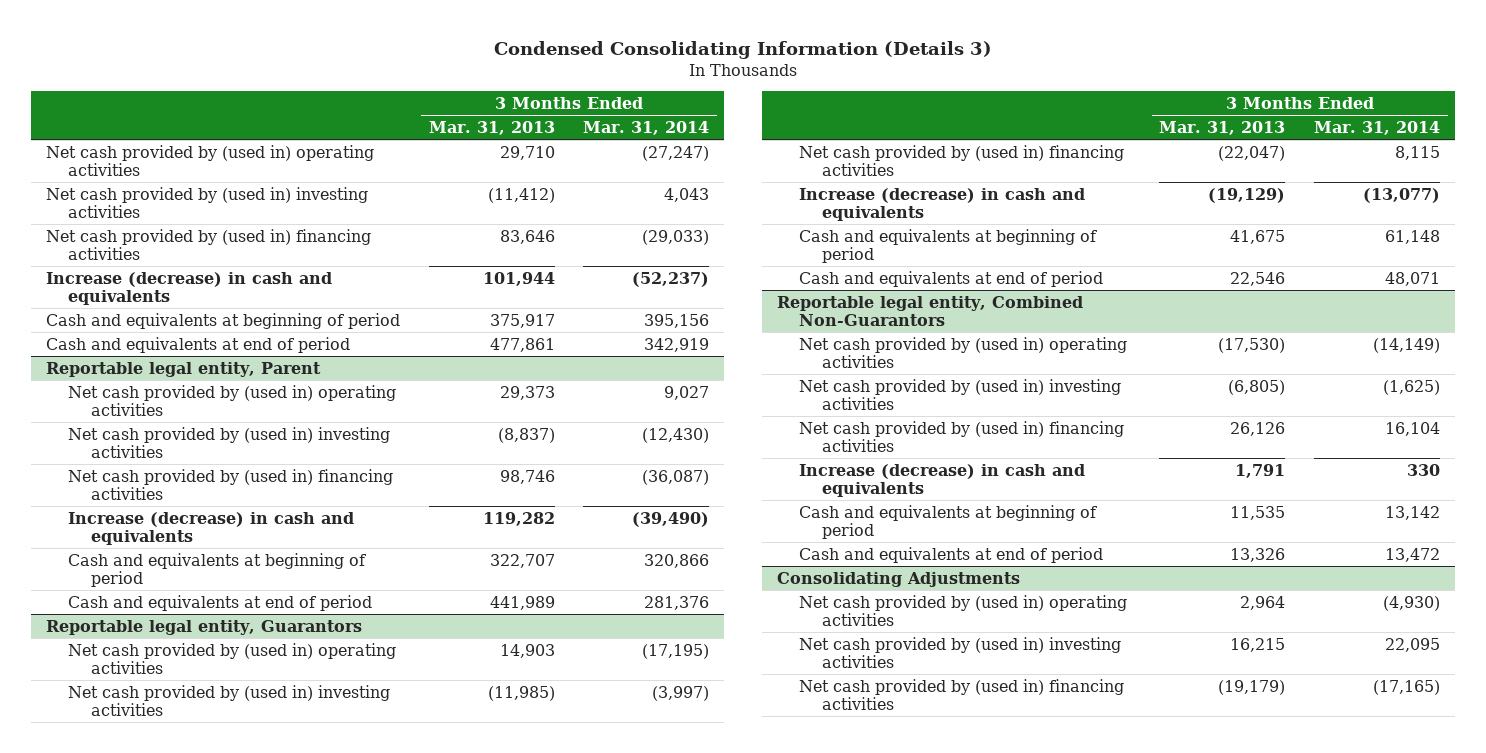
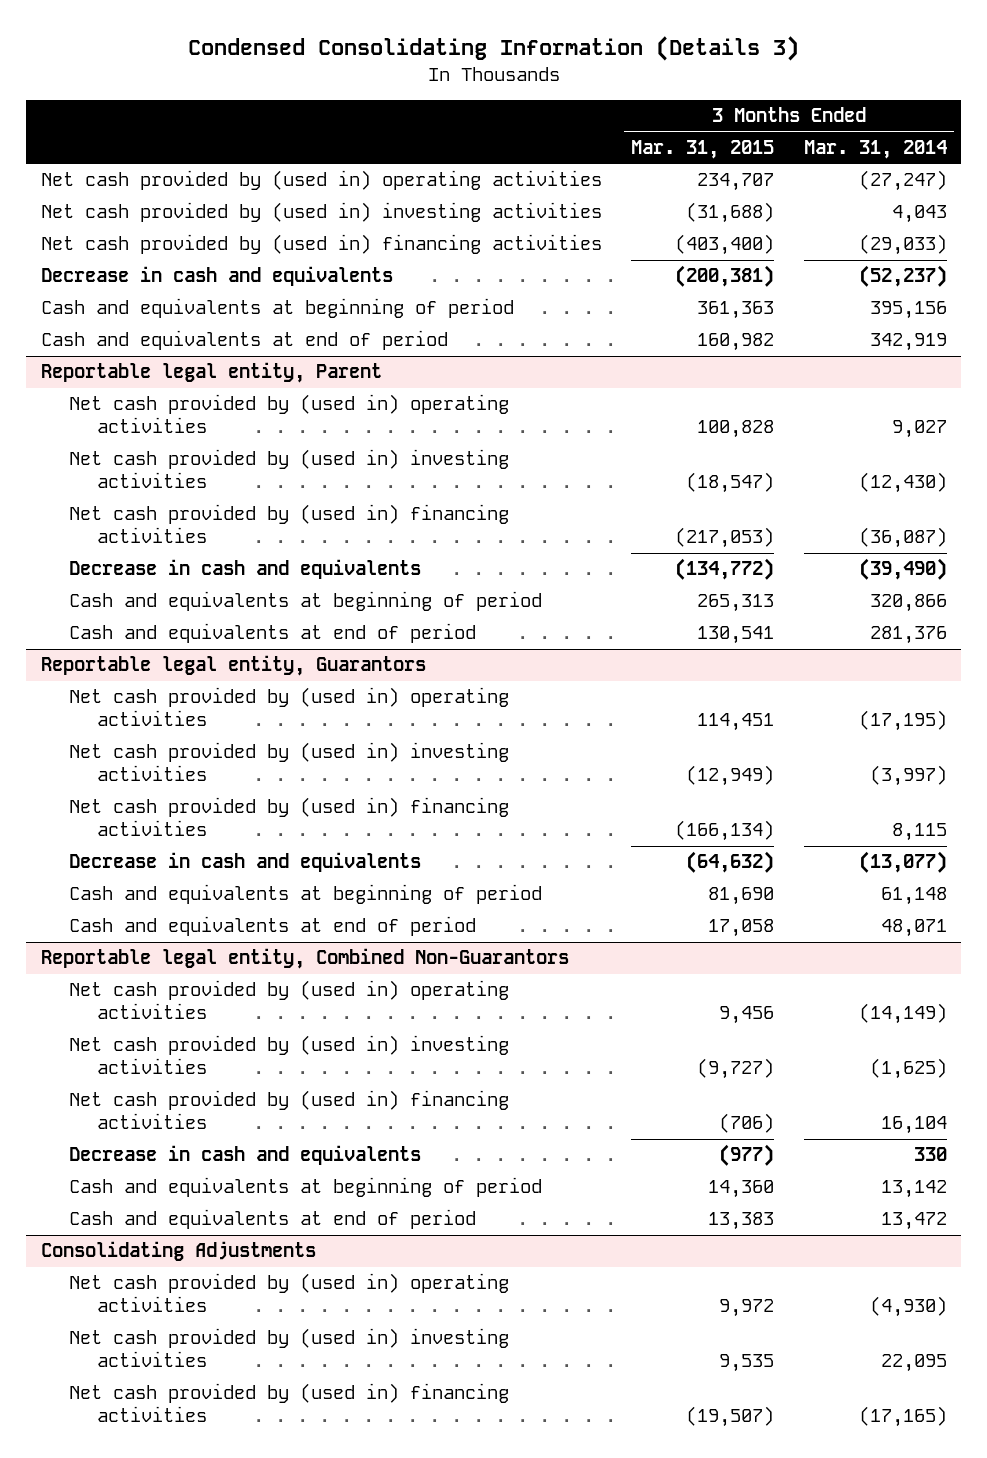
- | 3 Months Ended Mar. 31, 2013 | 3 Months Ended Mar. 31, 2014
+ | 3 Months Ended Mar. 31, 2015 | 3 Months Ended Mar. 31, 2014
- Increase (decrease) in cash and equivalents | 101,944 | (52,237)
+ Decrease in cash and equivalents | (200,381) | (52,237)
@ Reportable legal entity, Parent
- Increase (decrease) in cash and equivalents | 119,282 | (39,490)
+ Decrease in cash and equivalents | (134,772) | (39,490)
@ Reportable legal entity, Guarantors
- Increase (decrease) in cash and equivalents | (19,129) | (13,077)
+ Decrease in cash and equivalents | (64,632) | (13,077)
@ Reportable legal entity, Combined Non-Guarantors
- Increase (decrease) in cash and equivalents | 1,791 | 330
+ Decrease in cash and equivalents | (977) | 330

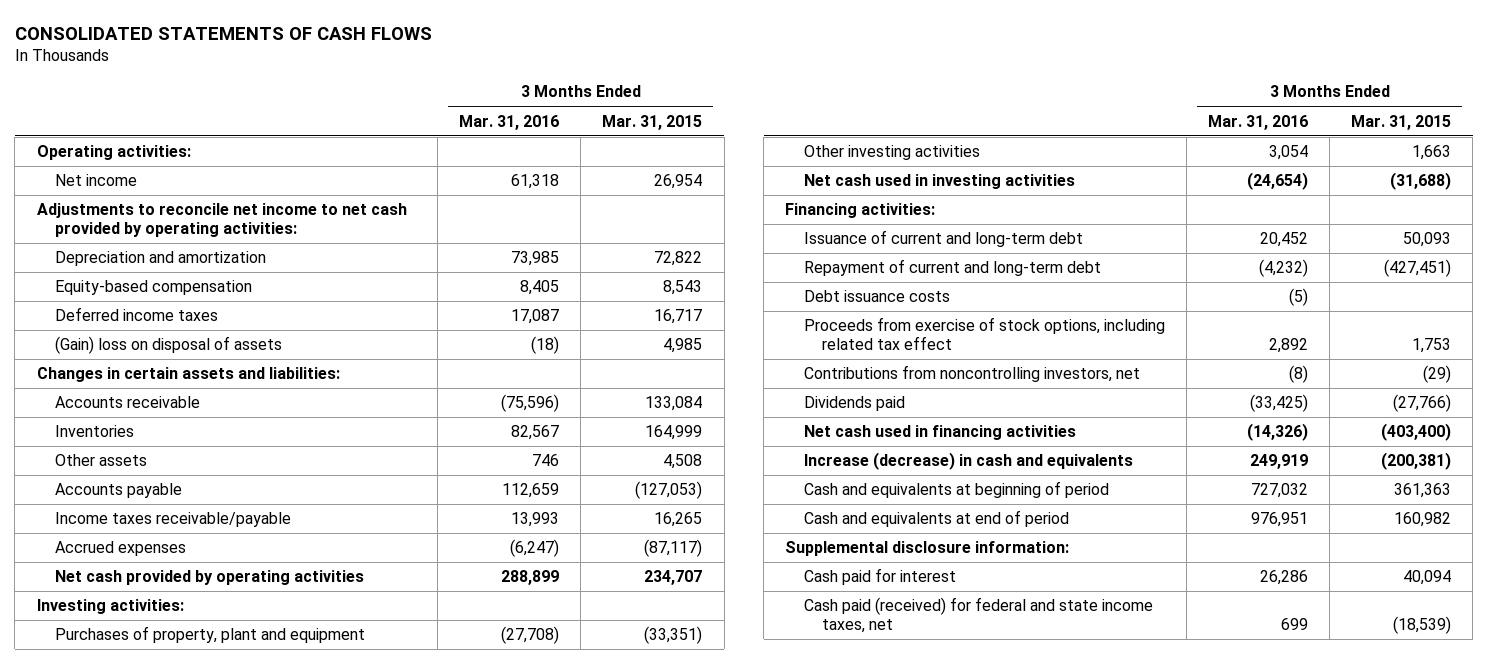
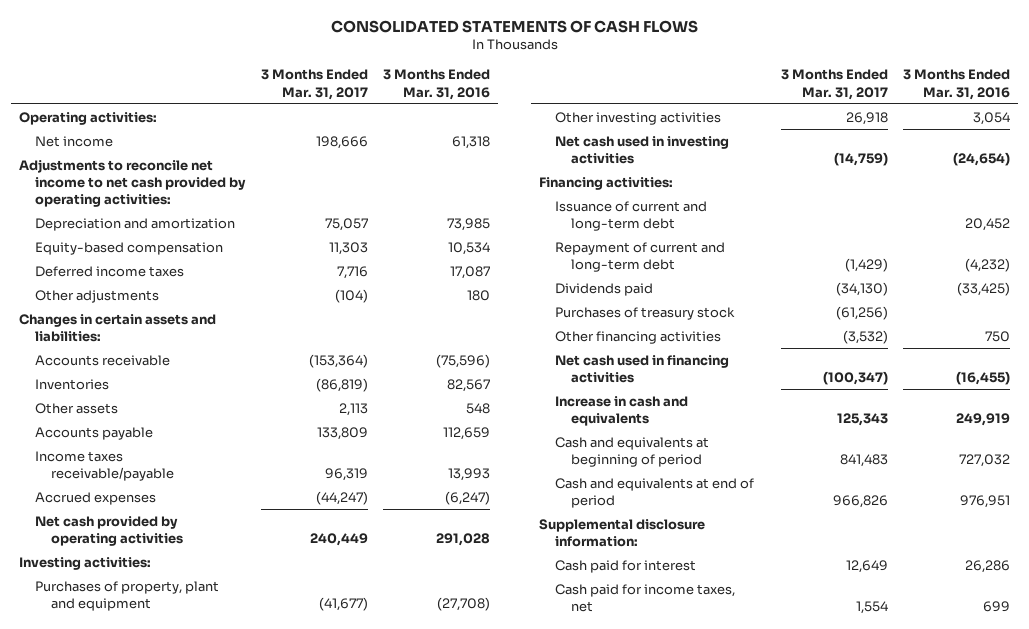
- | 3 Months Ended Mar. 31, 2016 | 3 Months Ended Mar. 31, 2015
+ | 3 Months Ended Mar. 31, 2017 | 3 Months Ended Mar. 31, 2016
- Equity-based compensation | 8,405 | 8,543
+ Equity-based compensation | 11,303 | 10,534
- (Gain) loss on disposal of assets | (18) | 4,985
+ Other adjustments | (104) | 180
- Other assets | 746 | 4,508
+ Other assets | 2,113 | 548
- Net cash provided by operating activities | 288,899 | 234,707
+ Net cash provided by operating activities | 240,449 | 291,028
- Debt issuance costs | (5) |
- Proceeds from exercise of stock options, including related tax effect | 2,892 | 1,753
- Contributions from noncontrolling investors, net | (8) | (29)
- Net cash used in financing activities | (14,326) | (403,400)
- Increase (decrease) in cash and equivalents | 249,919 | (200,381)
+ Purchases of treasury stock | (61,256) |
+ Other financing activities | (3,532) | 750
+ Net cash used in financing activities | (100,347) | (16,455)
+ Increase in cash and equivalents | 125,343 | 249,919
- Cash paid (received) for federal and state income taxes, net | 699 | (18,539)
+ Cash paid for income taxes, net | 1,554 | 699

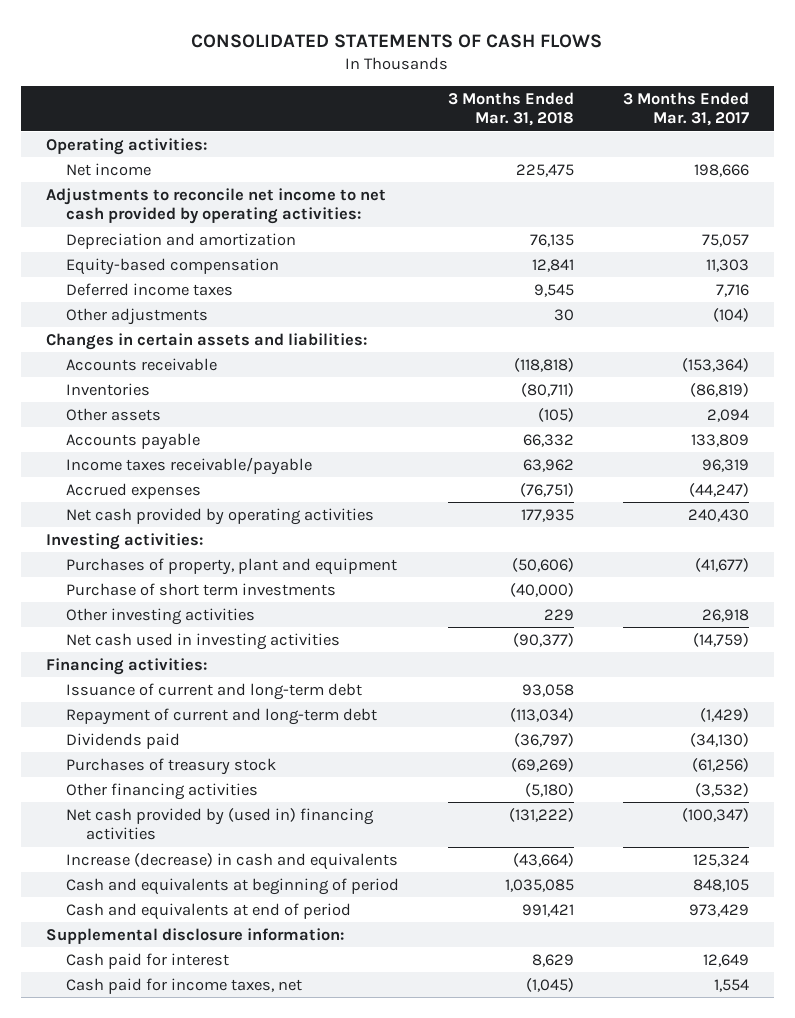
- | 3 Months Ended Mar. 31, 2017 | 3 Months Ended Mar. 31, 2016
+ | 3 Months Ended Mar. 31, 2018 | 3 Months Ended Mar. 31, 2017
- Other assets | 2,113 | 548
+ Other assets | (105) | 2,094
- Net cash provided by operating activities | 240,449 | 291,028
+ Net cash provided by operating activities | 177,935 | 240,430
+ Purchase of short term investments | (40,000) |
- Net cash used in financing activities | (100,347) | (16,455)
- Increase in cash and equivalents | 125,343 | 249,919
- Cash and equivalents at beginning of period | 841,483 | 727,032
- Cash and equivalents at end of period | 966,826 | 976,951
+ Net cash provided by (used in) financing activities | (131,222) | (100,347)
+ Increase (decrease) in cash and equivalents | (43,664) | 125,324
+ Cash and equivalents at beginning of period | 1,035,085 | 848,105
+ Cash and equivalents at end of period | 991,421 | 973,429

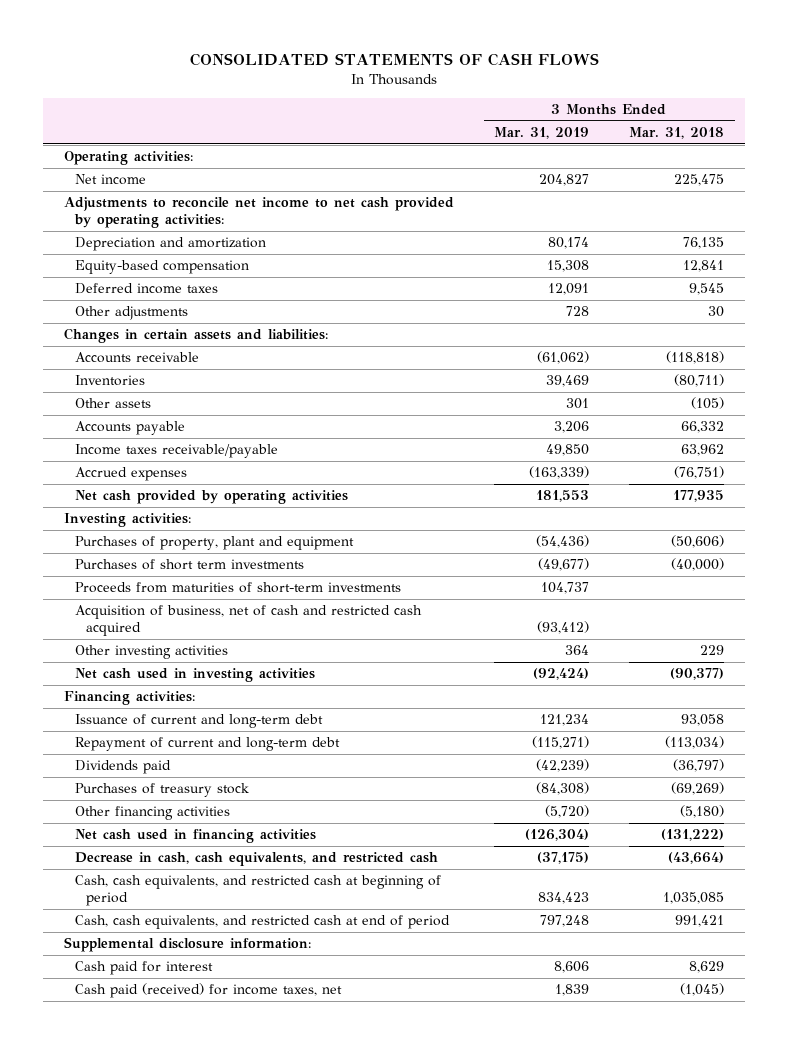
- | 3 Months Ended Mar. 31, 2018 | 3 Months Ended Mar. 31, 2017
+ | 3 Months Ended Mar. 31, 2019 | 3 Months Ended Mar. 31, 2018
- Purchase of short term investments | (40,000) |
+ Purchases of short term investments | (49,677) | (40,000)
+ Proceeds from maturities of short-term investments | 104,737 |
+ Acquisition of business, net of cash and restricted cash acquired | (93,412) |
- Net cash provided by (used in) financing activities | (131,222) | (100,347)
- Increase (decrease) in cash and equivalents | (43,664) | 125,324
- Cash and equivalents at beginning of period | 1,035,085 | 848,105
- Cash and equivalents at end of period | 991,421 | 973,429
+ Net cash used in financing activities | (126,304) | (131,222)
+ Decrease in cash, cash equivalents, and restricted cash | (37,175) | (43,664)
+ Cash, cash equivalents, and restricted cash at beginning of period | 834,423 | 1,035,085
+ Cash, cash equivalents, and restricted cash at end of period | 797,248 | 991,421
- Cash paid for income taxes, net | (1,045) | 1,554
+ Cash paid (received) for income taxes, net | 1,839 | (1,045)

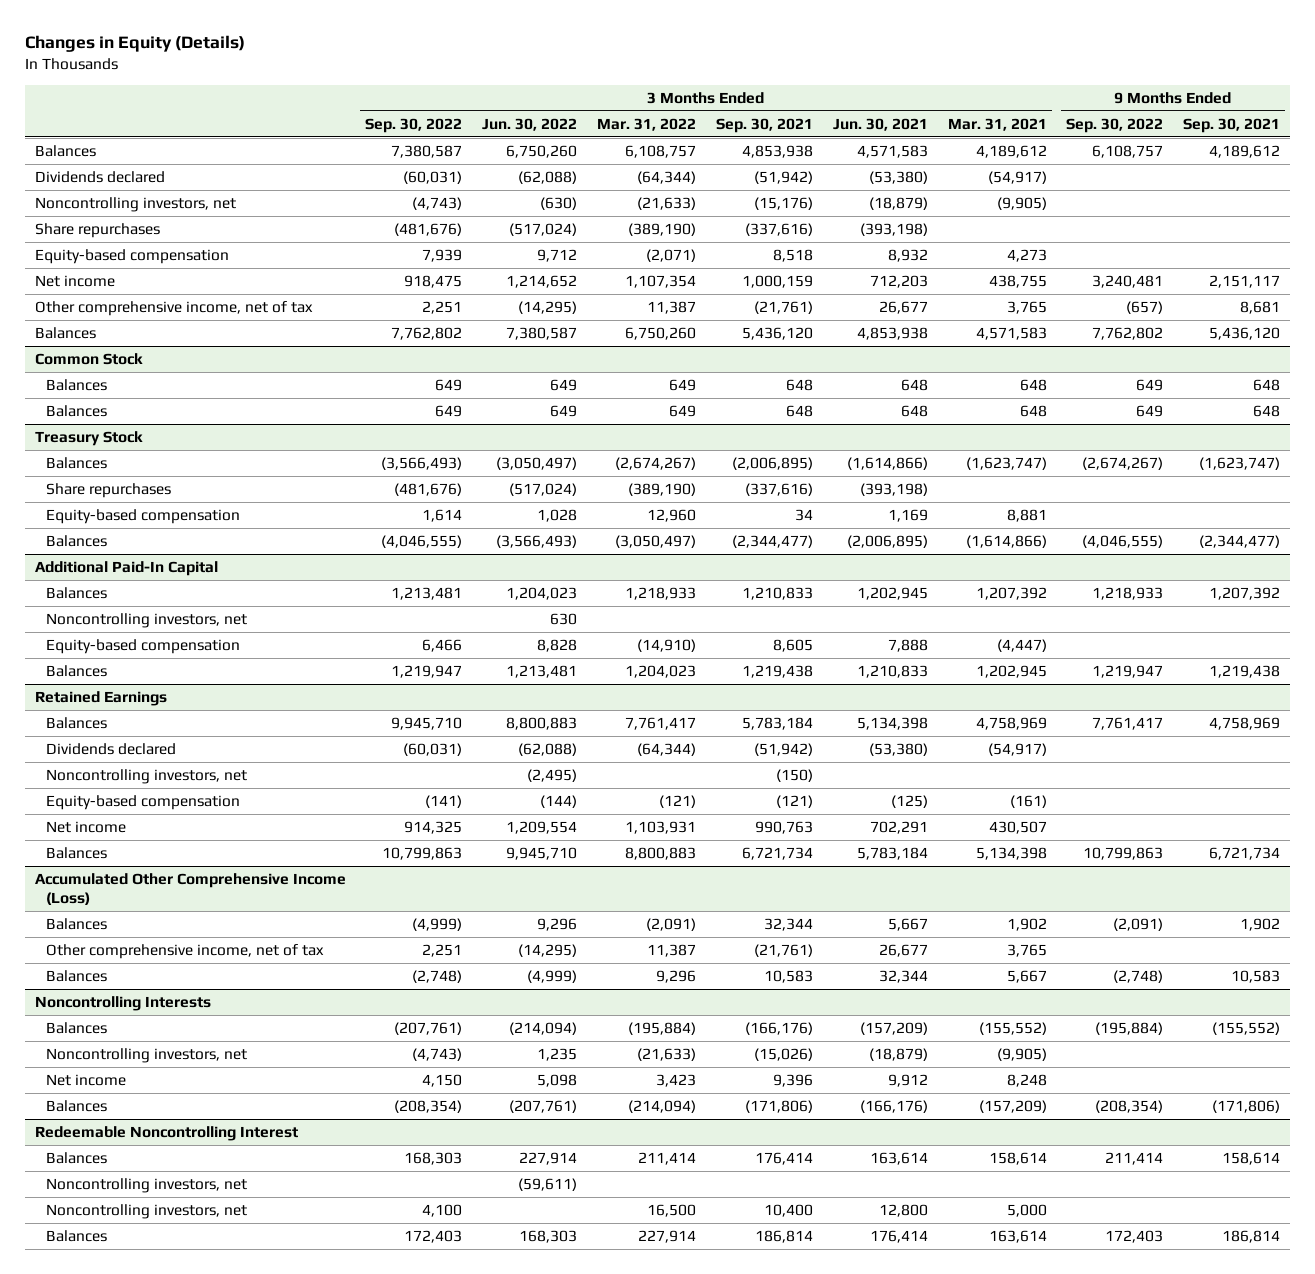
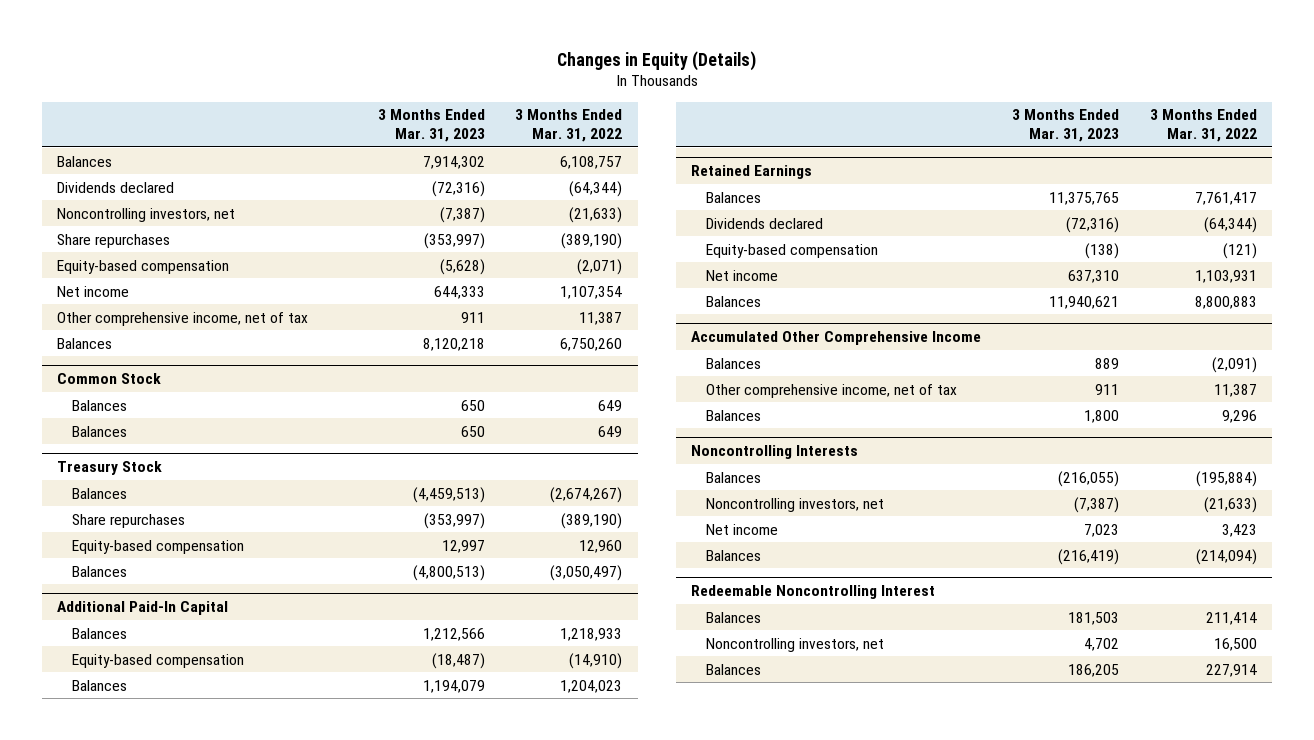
- | 3 Months Ended Sep. 30, 2022 | 3 Months Ended Jun. 30, 2022 | 3 Months Ended Mar. 31, 2022 | 3 Months Ended Sep. 30, 2021 | 3 Months Ended Jun. 30, 2021 | 3 Months Ended Mar. 31, 2021 | 9 Months Ended Sep. 30, 2022 | 9 Months Ended Sep. 30, 2021
+ | 3 Months Ended Mar. 31, 2023 | 3 Months Ended Mar. 31, 2022
@ Additional Paid-In Capital
- Noncontrolling investors, net | | 630 | | | | | |
@ Retained Earnings
- Noncontrolling investors, net | | (2,495) | | (150) | | | |
- Accumulated Other Comprehensive Income (Loss)
+ Accumulated Other Comprehensive Income
@ Redeemable Noncontrolling Interest
- Noncontrolling investors, net | | (59,611) | | | | | |

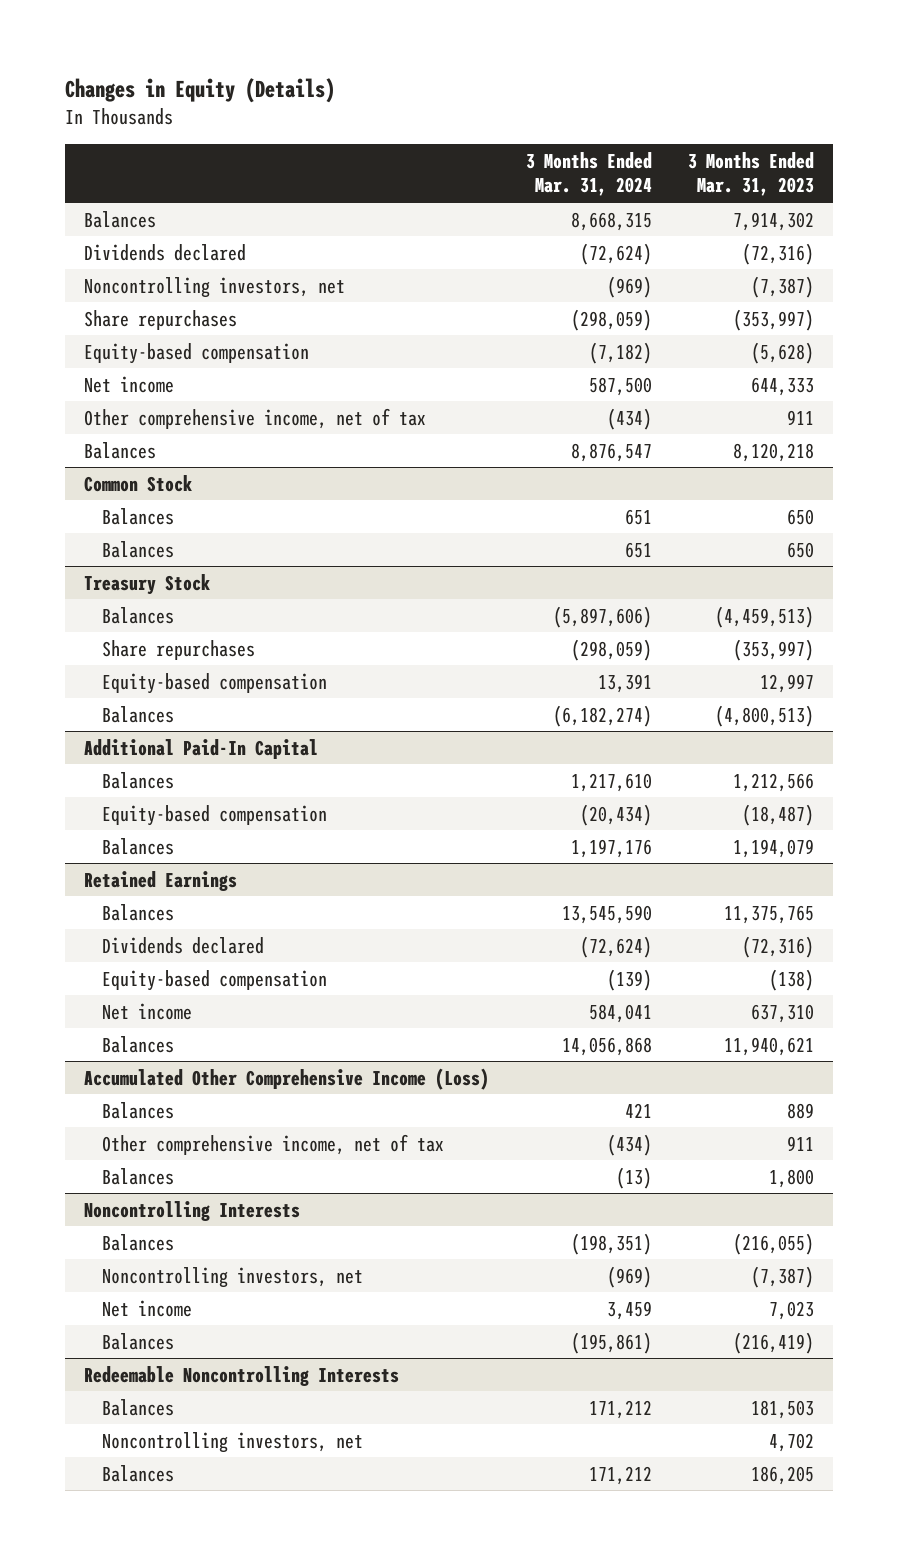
- | 3 Months Ended Mar. 31, 2023 | 3 Months Ended Mar. 31, 2022
+ | 3 Months Ended Mar. 31, 2024 | 3 Months Ended Mar. 31, 2023
- Accumulated Other Comprehensive Income
+ Accumulated Other Comprehensive Income (Loss)
- Redeemable Noncontrolling Interest
+ Redeemable Noncontrolling Interests

